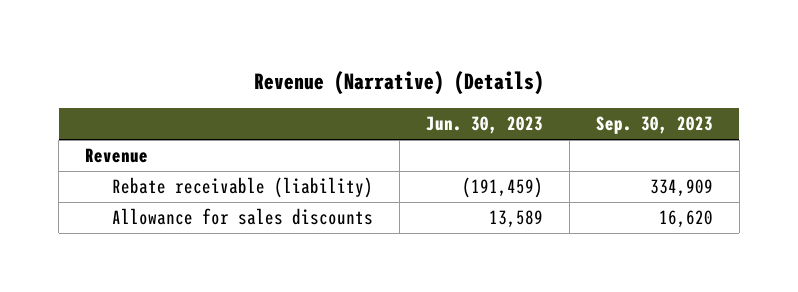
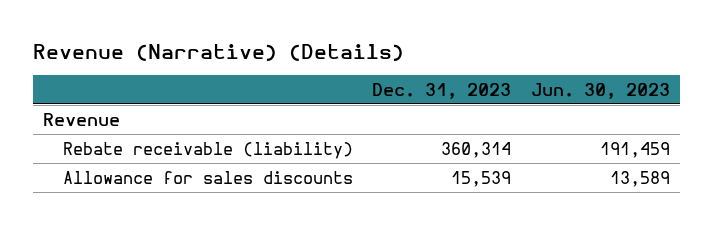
- | Jun. 30, 2023 | Sep. 30, 2023
+ | Dec. 31, 2023 | Jun. 30, 2023
- Rebate receivable (liability) | (191,459) | 334,909
+ Rebate receivable (liability) | 360,314 | 191,459

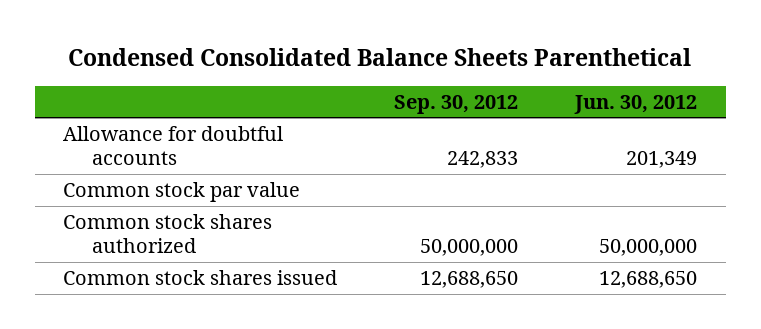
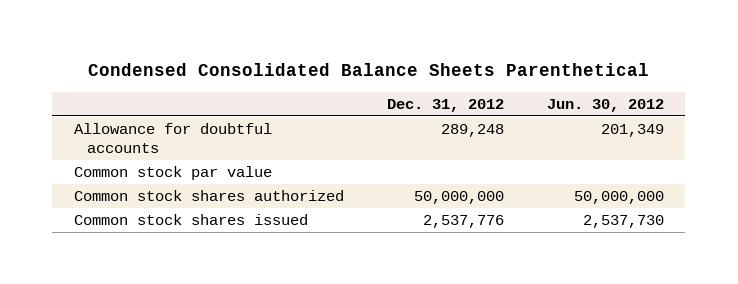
- | Sep. 30, 2012 | Jun. 30, 2012
+ | Dec. 31, 2012 | Jun. 30, 2012
- Common stock shares issued | 12,688,650 | 12,688,650
+ Common stock shares issued | 2,537,776 | 2,537,730

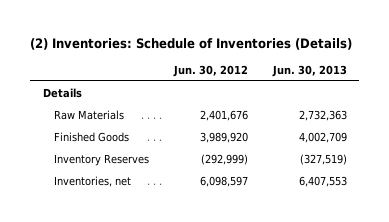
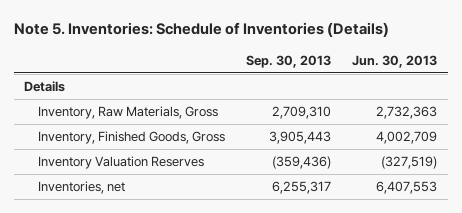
- (2) Inventories: Schedule of Inventories (Details)
+ Note 5. Inventories: Schedule of Inventories (Details)
- | Jun. 30, 2012 | Jun. 30, 2013
+ | Sep. 30, 2013 | Jun. 30, 2013
- Raw Materials | 2,401,676 | 2,732,363
- Finished Goods | 3,989,920 | 4,002,709
- Inventory Reserves | (292,999) | (327,519)
+ Inventory, Raw Materials, Gross | 2,709,310 | 2,732,363
+ Inventory, Finished Goods, Gross | 3,905,443 | 4,002,709
+ Inventory Valuation Reserves | (359,436) | (327,519)

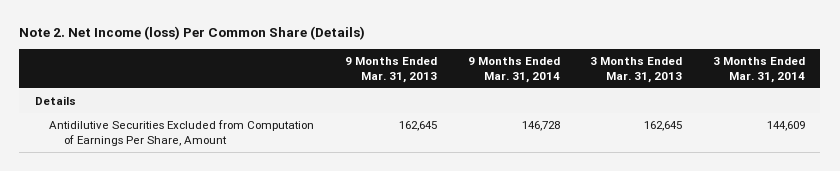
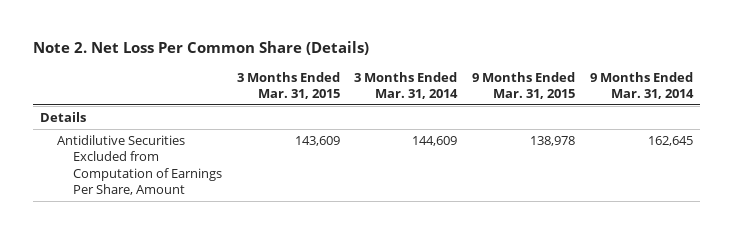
- Note 2. Net Income (loss) Per Common Share (Details)
+ Note 2. Net Loss Per Common Share (Details)
- | 9 Months Ended Mar. 31, 2013 | 9 Months Ended Mar. 31, 2014 | 3 Months Ended Mar. 31, 2013 | 3 Months Ended Mar. 31, 2014
+ | 3 Months Ended Mar. 31, 2015 | 3 Months Ended Mar. 31, 2014 | 9 Months Ended Mar. 31, 2015 | 9 Months Ended Mar. 31, 2014
- Antidilutive Securities Excluded from Computation of Earnings Per Share, Amount | 162,645 | 146,728 | 162,645 | 144,609
+ Antidilutive Securities Excluded from Computation of Earnings Per Share, Amount | 143,609 | 144,609 | 138,978 | 162,645

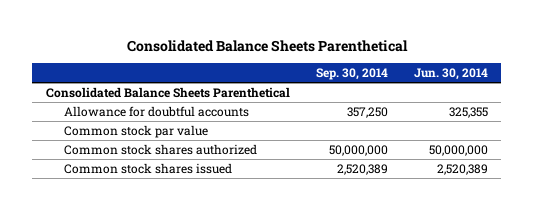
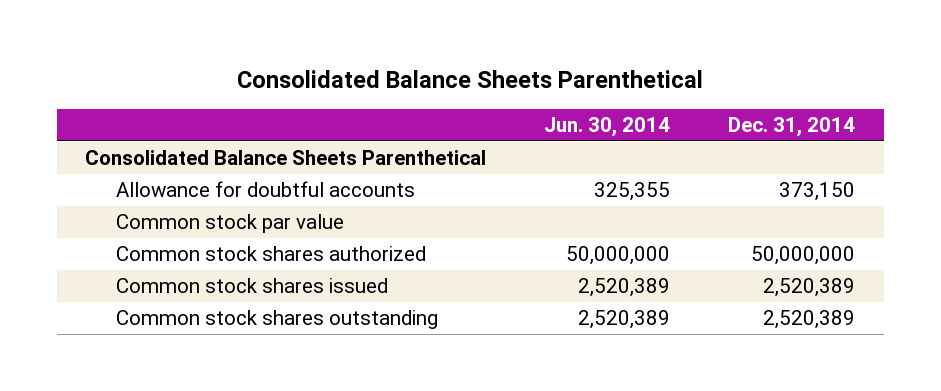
- | Sep. 30, 2014 | Jun. 30, 2014
+ | Jun. 30, 2014 | Dec. 31, 2014
+ Common stock shares outstanding | 2,520,389 | 2,520,389

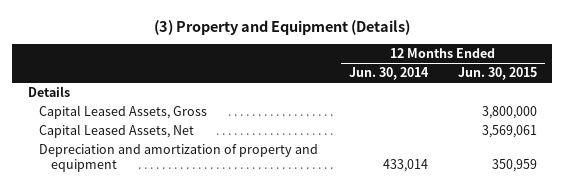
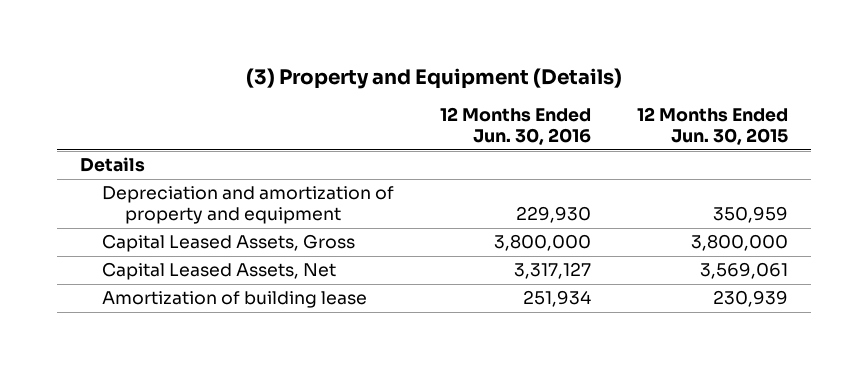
- | 12 Months Ended Jun. 30, 2014 | 12 Months Ended Jun. 30, 2015
+ | 12 Months Ended Jun. 30, 2016 | 12 Months Ended Jun. 30, 2015
moved up: Depreciation and amortization of property and equipment | 229,930 | 350,959
+ Amortization of building lease | 251,934 | 230,939

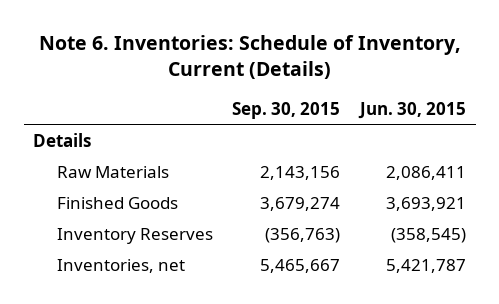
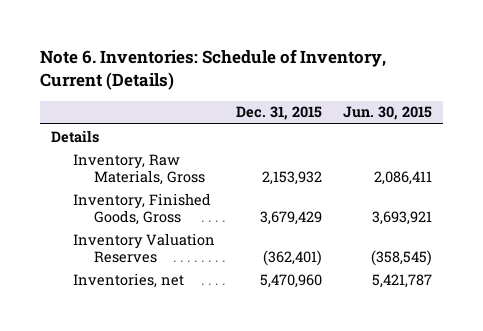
- | Sep. 30, 2015 | Jun. 30, 2015
+ | Dec. 31, 2015 | Jun. 30, 2015
- Raw Materials | 2,143,156 | 2,086,411
- Finished Goods | 3,679,274 | 3,693,921
- Inventory Reserves | (356,763) | (358,545)
+ Inventory, Raw Materials, Gross | 2,153,932 | 2,086,411
+ Inventory, Finished Goods, Gross | 3,679,429 | 3,693,921
+ Inventory Valuation Reserves | (362,401) | (358,545)

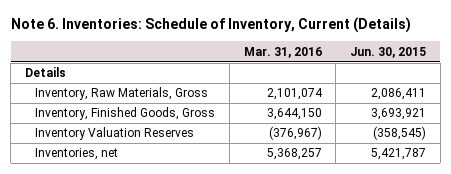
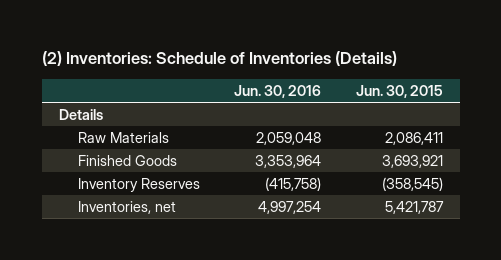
- Note 6. Inventories: Schedule of Inventory, Current (Details)
+ (2) Inventories: Schedule of Inventories (Details)
- | Mar. 31, 2016 | Jun. 30, 2015
+ | Jun. 30, 2016 | Jun. 30, 2015
- Inventory, Raw Materials, Gross | 2,101,074 | 2,086,411
- Inventory, Finished Goods, Gross | 3,644,150 | 3,693,921
- Inventory Valuation Reserves | (376,967) | (358,545)
+ Raw Materials | 2,059,048 | 2,086,411
+ Finished Goods | 3,353,964 | 3,693,921
+ Inventory Reserves | (415,758) | (358,545)

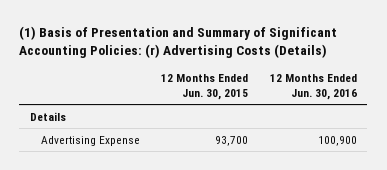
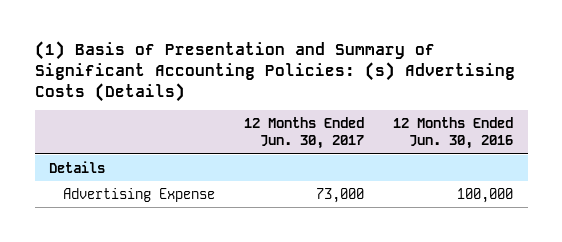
- (1) Basis of Presentation and Summary of Significant Accounting Policies: (r) Advertising Costs (Details)
+ (1) Basis of Presentation and Summary of Significant Accounting Policies: (s) Advertising Costs (Details)
- | 12 Months Ended Jun. 30, 2015 | 12 Months Ended Jun. 30, 2016
+ | 12 Months Ended Jun. 30, 2017 | 12 Months Ended Jun. 30, 2016
- Advertising Expense | 93,700 | 100,900
+ Advertising Expense | 73,000 | 100,000

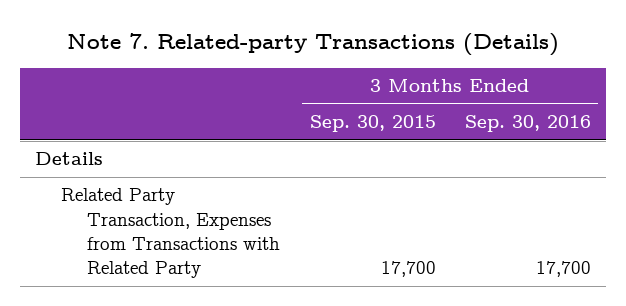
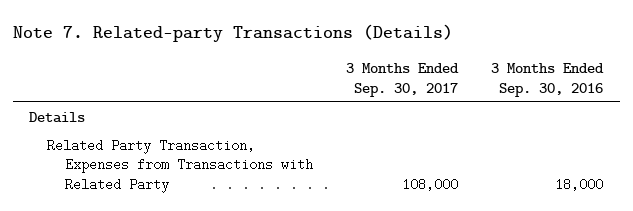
- | 3 Months Ended Sep. 30, 2015 | 3 Months Ended Sep. 30, 2016
+ | 3 Months Ended Sep. 30, 2017 | 3 Months Ended Sep. 30, 2016
- Related Party Transaction, Expenses from Transactions with Related Party | 17,700 | 17,700
+ Related Party Transaction, Expenses from Transactions with Related Party | 108,000 | 18,000

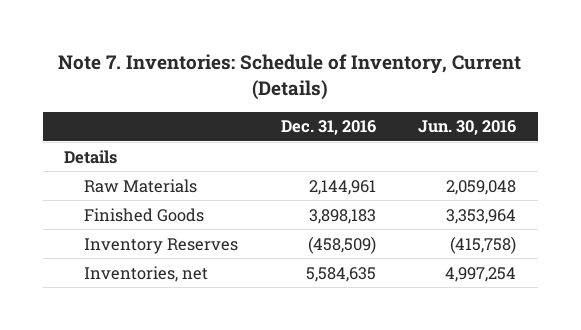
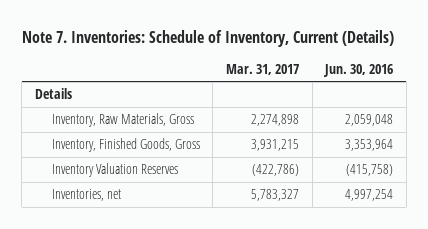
- | Dec. 31, 2016 | Jun. 30, 2016
+ | Mar. 31, 2017 | Jun. 30, 2016
- Raw Materials | 2,144,961 | 2,059,048
- Finished Goods | 3,898,183 | 3,353,964
- Inventory Reserves | (458,509) | (415,758)
+ Inventory, Raw Materials, Gross | 2,274,898 | 2,059,048
+ Inventory, Finished Goods, Gross | 3,931,215 | 3,353,964
+ Inventory Valuation Reserves | (422,786) | (415,758)

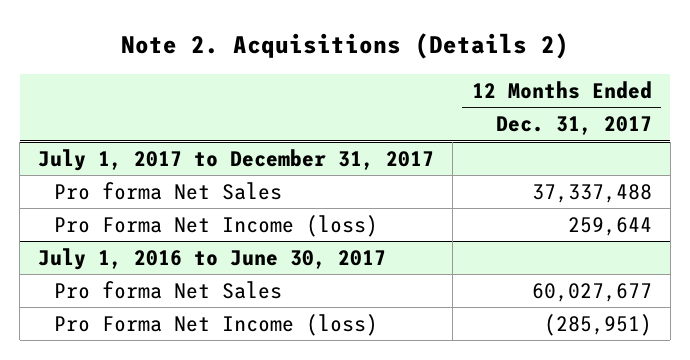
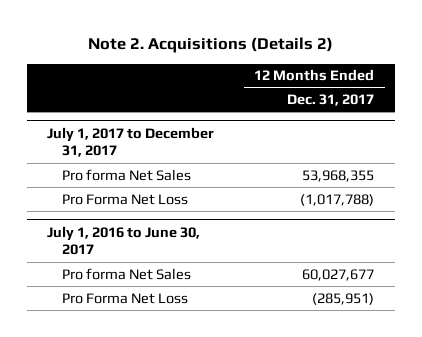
@ July 1, 2017 to December 31, 2017
- Pro forma Net Sales | 37,337,488
- Pro Forma Net Income (loss) | 259,644
+ Pro forma Net Sales | 53,968,355
+ Pro Forma Net Loss | (1,017,788)
@ July 1, 2016 to June 30, 2017
- Pro Forma Net Income (loss) | (285,951)
+ Pro Forma Net Loss | (285,951)

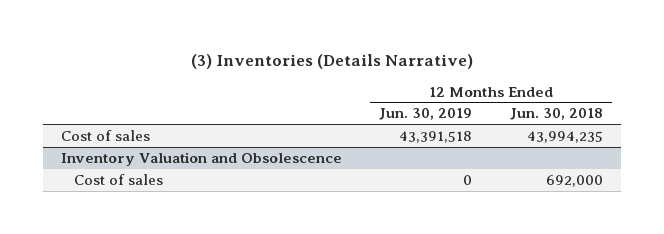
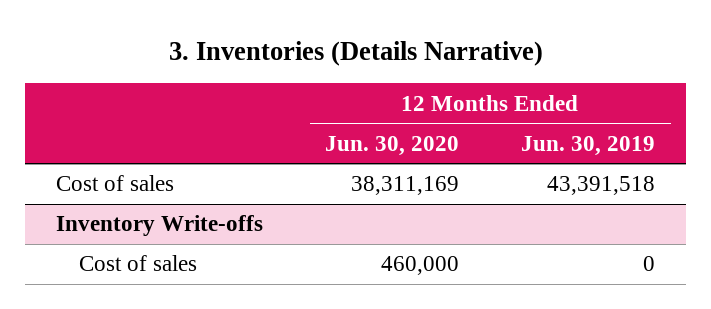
- (3) Inventories (Details Narrative)
+ 3. Inventories (Details Narrative)
- | 12 Months Ended Jun. 30, 2019 | 12 Months Ended Jun. 30, 2018
+ | 12 Months Ended Jun. 30, 2020 | 12 Months Ended Jun. 30, 2019
- Inventory Valuation and Obsolescence
+ Inventory Write-offs

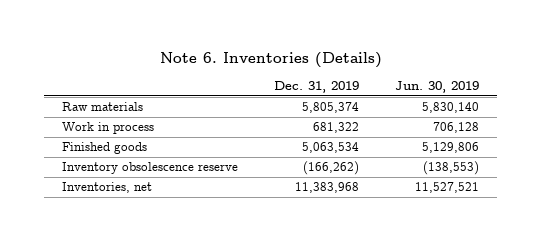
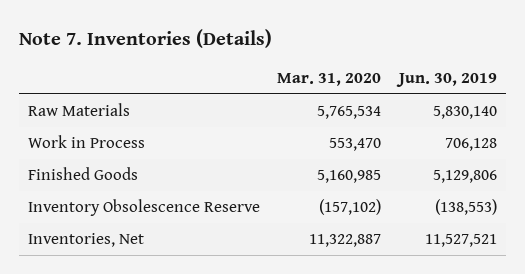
- Note 6. Inventories (Details)
+ Note 7. Inventories (Details)
- | Dec. 31, 2019 | Jun. 30, 2019
+ | Mar. 31, 2020 | Jun. 30, 2019
- Raw materials | 5,805,374 | 5,830,140
- Work in process | 681,322 | 706,128
- Finished goods | 5,063,534 | 5,129,806
- Inventory obsolescence reserve | (166,262) | (138,553)
- Inventories, net | 11,383,968 | 11,527,521
+ Raw Materials | 5,765,534 | 5,830,140
+ Work in Process | 553,470 | 706,128
+ Finished Goods | 5,160,985 | 5,129,806
+ Inventory Obsolescence Reserve | (157,102) | (138,553)
+ Inventories, Net | 11,322,887 | 11,527,521

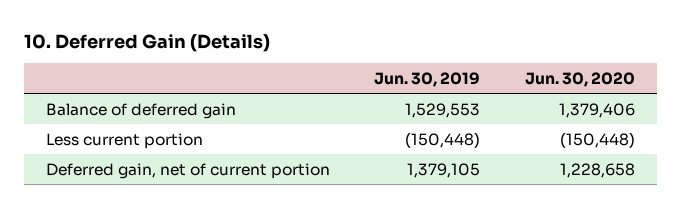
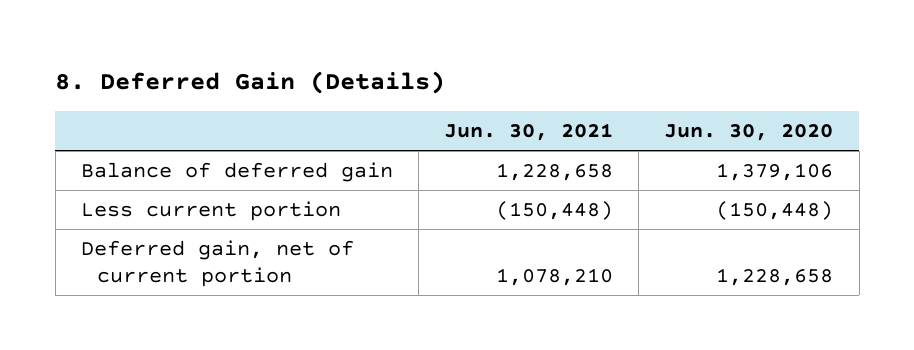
- 10. Deferred Gain (Details)
+ 8. Deferred Gain (Details)
- | Jun. 30, 2019 | Jun. 30, 2020
+ | Jun. 30, 2021 | Jun. 30, 2020
- Balance of deferred gain | 1,529,553 | 1,379,406
+ Balance of deferred gain | 1,228,658 | 1,379,106

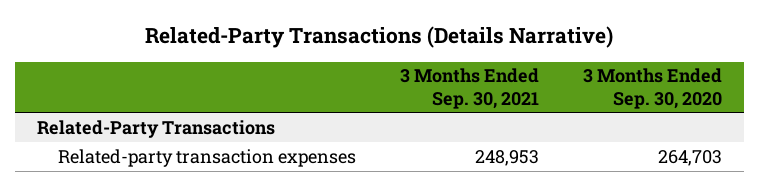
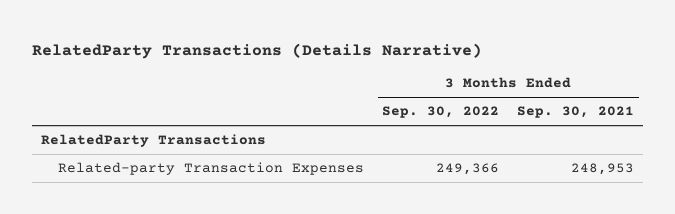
- Related-Party Transactions (Details Narrative)
+ RelatedParty Transactions (Details Narrative)
- | 3 Months Ended Sep. 30, 2021 | 3 Months Ended Sep. 30, 2020
+ | 3 Months Ended Sep. 30, 2022 | 3 Months Ended Sep. 30, 2021
- Related-Party Transactions
- Related-party transaction expenses | 248,953 | 264,703
+ RelatedParty Transactions
+ Related-party Transaction Expenses | 249,366 | 248,953

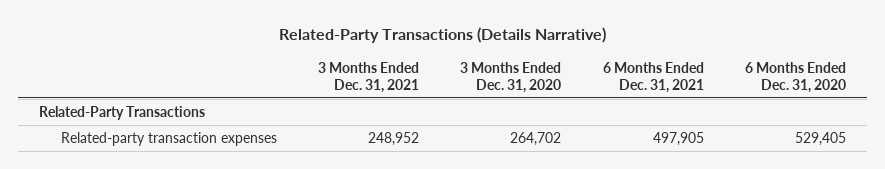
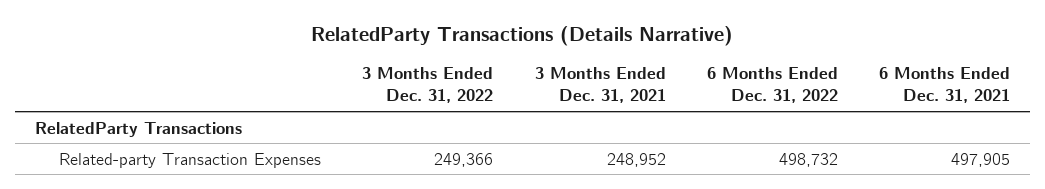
- Related-Party Transactions (Details Narrative)
+ RelatedParty Transactions (Details Narrative)
- | 3 Months Ended Dec. 31, 2021 | 3 Months Ended Dec. 31, 2020 | 6 Months Ended Dec. 31, 2021 | 6 Months Ended Dec. 31, 2020
+ | 3 Months Ended Dec. 31, 2022 | 3 Months Ended Dec. 31, 2021 | 6 Months Ended Dec. 31, 2022 | 6 Months Ended Dec. 31, 2021
- Related-Party Transactions
- Related-party transaction expenses | 248,952 | 264,702 | 497,905 | 529,405
+ RelatedParty Transactions
+ Related-party Transaction Expenses | 249,366 | 248,952 | 498,732 | 497,905

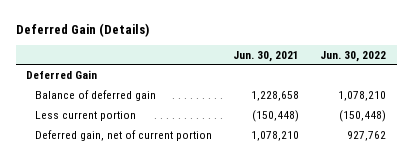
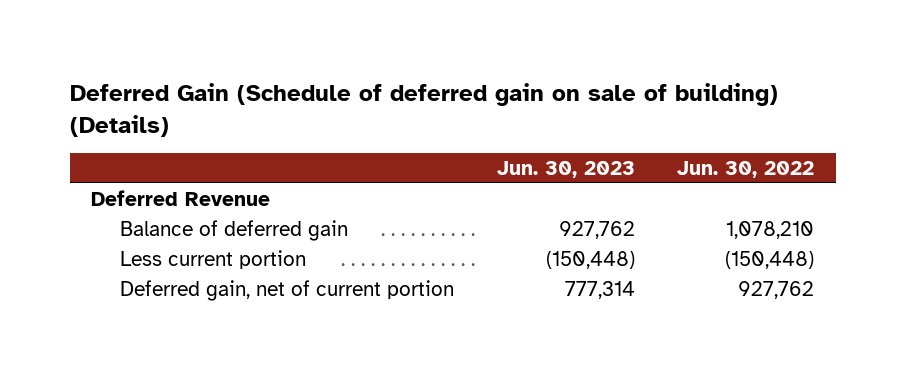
- Deferred Gain (Details)
+ Deferred Gain (Schedule of deferred gain on sale of building) (Details)
- | Jun. 30, 2021 | Jun. 30, 2022
+ | Jun. 30, 2023 | Jun. 30, 2022
- Deferred Gain
+ Deferred Revenue

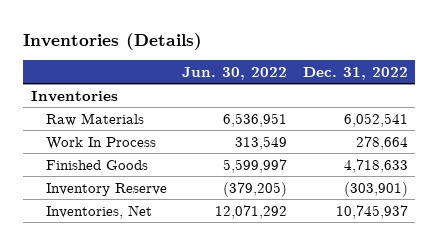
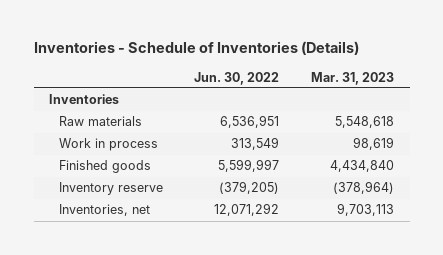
- Inventories (Details)
+ Inventories - Schedule of Inventories (Details)
- | Jun. 30, 2022 | Dec. 31, 2022
+ | Jun. 30, 2022 | Mar. 31, 2023
- Raw Materials | 6,536,951 | 6,052,541
- Work In Process | 313,549 | 278,664
- Finished Goods | 5,599,997 | 4,718,633
- Inventory Reserve | (379,205) | (303,901)
- Inventories, Net | 12,071,292 | 10,745,937
+ Raw materials | 6,536,951 | 5,548,618
+ Work in process | 313,549 | 98,619
+ Finished goods | 5,599,997 | 4,434,840
+ Inventory reserve | (379,205) | (378,964)
+ Inventories, net | 12,071,292 | 9,703,113

